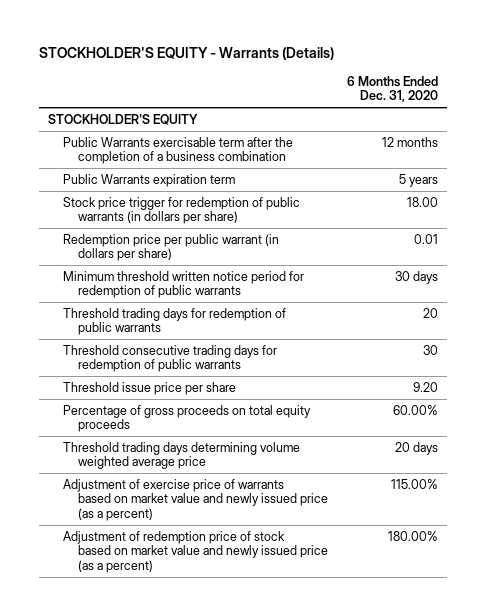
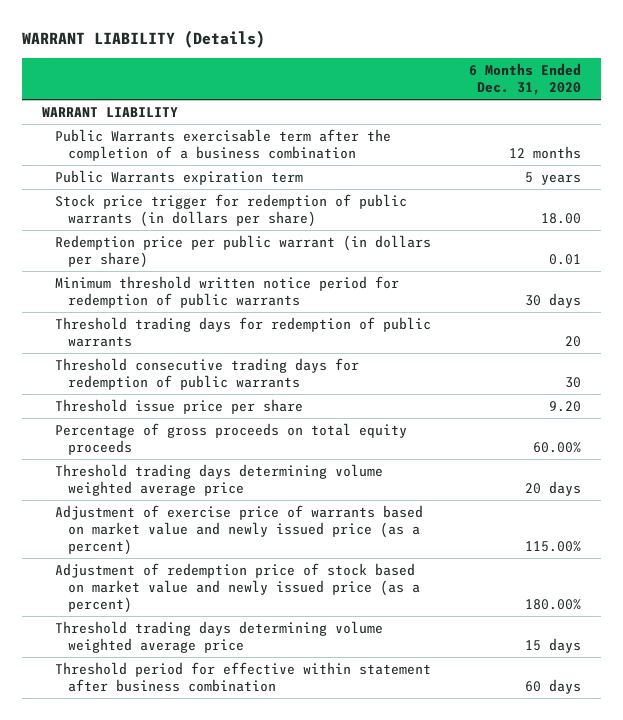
- STOCKHOLDER'S EQUITY - Warrants (Details)
+ WARRANT LIABILITY (Details)
- STOCKHOLDER'S EQUITY
+ WARRANT LIABILITY
+ Threshold trading days determining volume weighted average price | 15 days
+ Threshold period for effective within statement after business combination | 60 days

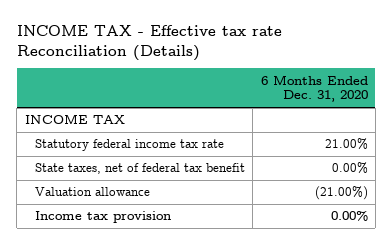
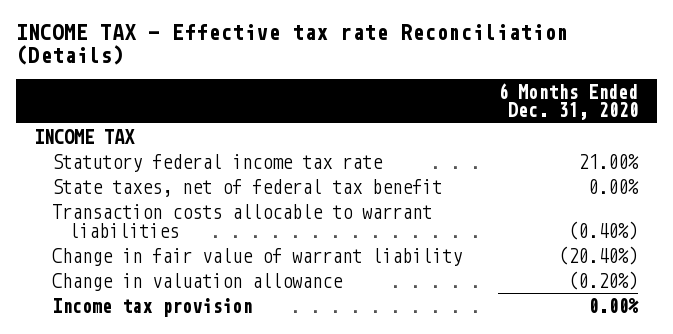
- Valuation allowance | (21.00%)
+ Transaction costs allocable to warrant liabilities | (0.40%)
+ Change in fair value of warrant liability | (20.40%)
+ Change in valuation allowance | (0.20%)

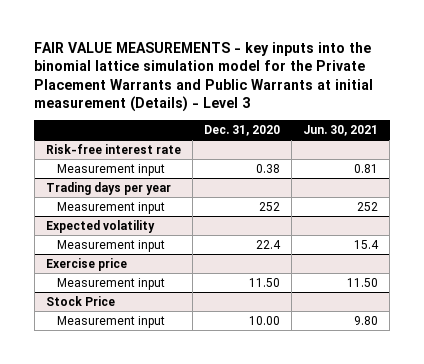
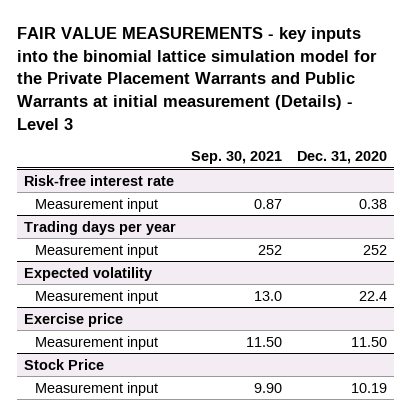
- | Dec. 31, 2020 | Jun. 30, 2021
+ | Sep. 30, 2021 | Dec. 31, 2020
@ Stock Price
- Measurement input | 10.00 | 9.80
+ Measurement input | 9.90 | 10.19

